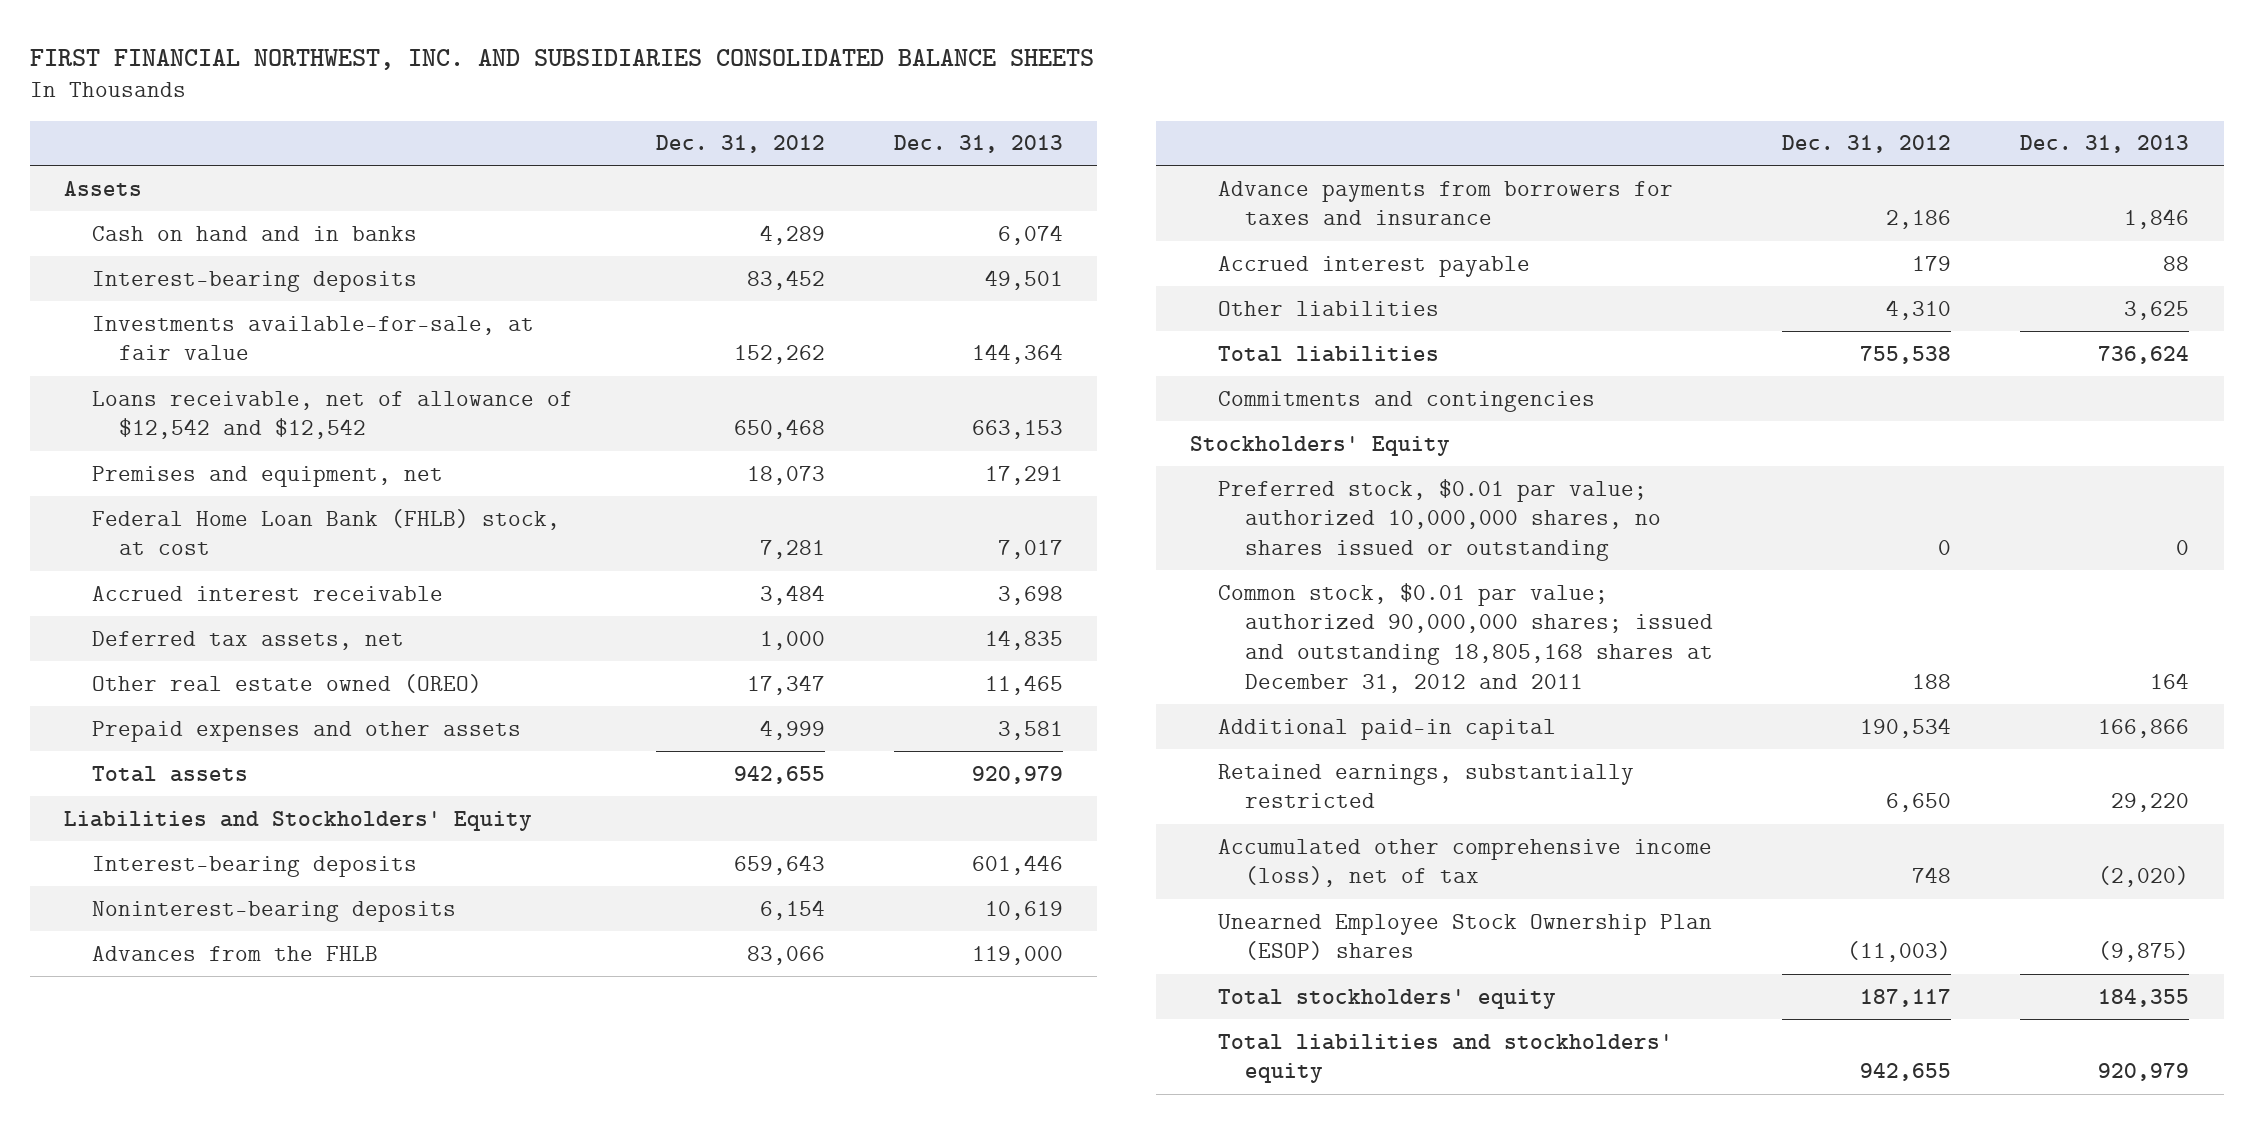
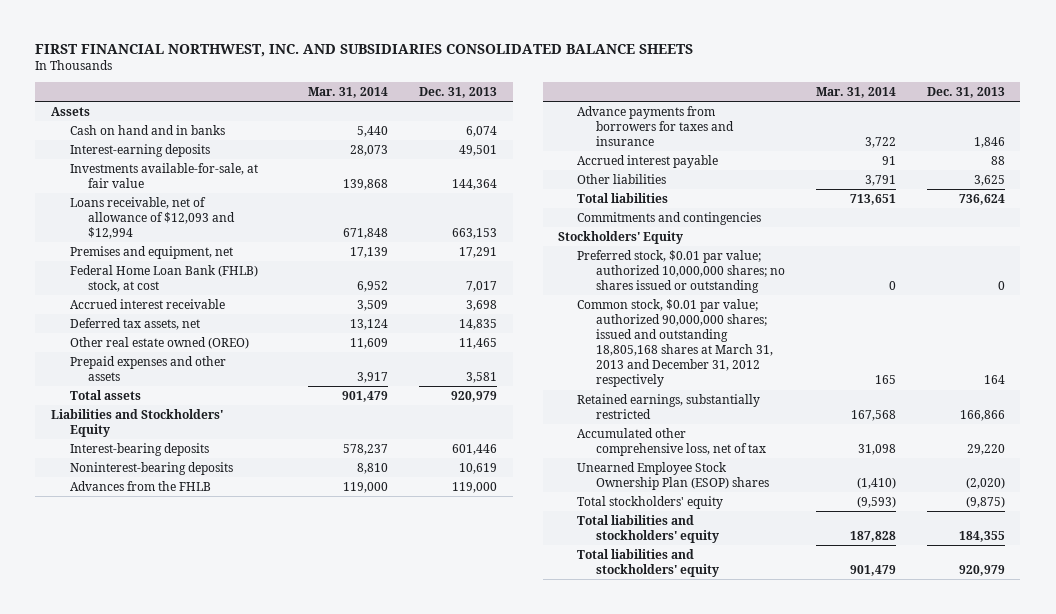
- | Dec. 31, 2012 | Dec. 31, 2013
+ | Mar. 31, 2014 | Dec. 31, 2013
- Interest-bearing deposits | 83,452 | 49,501
+ Interest-earning deposits | 28,073 | 49,501
- Loans receivable, net of allowance of $12,542 and $12,542 | 650,468 | 663,153
+ Loans receivable, net of allowance of $12,093 and $12,994 | 671,848 | 663,153
- Preferred stock, $0.01 par value; authorized 10,000,000 shares, no shares issued or outstanding | 0 | 0
- Common stock, $0.01 par value; authorized 90,000,000 shares; issued and outstanding 18,805,168 shares at December 31, 2012 and 2011 | 188 | 164
- Additional paid-in capital | 190,534 | 166,866
- Retained earnings, substantially restricted | 6,650 | 29,220
- Accumulated other comprehensive income (loss), net of tax | 748 | (2,020)
- Unearned Employee Stock Ownership Plan (ESOP) shares | (11,003) | (9,875)
- Total stockholders' equity | 187,117 | 184,355
+ Preferred stock, $0.01 par value; authorized 10,000,000 shares; no shares issued or outstanding | 0 | 0
+ Common stock, $0.01 par value; authorized 90,000,000 shares; issued and outstanding 18,805,168 shares at March 31, 2013 and December 31, 2012 respectively | 165 | 164
+ Retained earnings, substantially restricted | 167,568 | 166,866
+ Accumulated other comprehensive loss, net of tax | 31,098 | 29,220
+ Unearned Employee Stock Ownership Plan (ESOP) shares | (1,410) | (2,020)
+ Total stockholders' equity | (9,593) | (9,875)
+ Total liabilities and stockholders' equity | 187,828 | 184,355

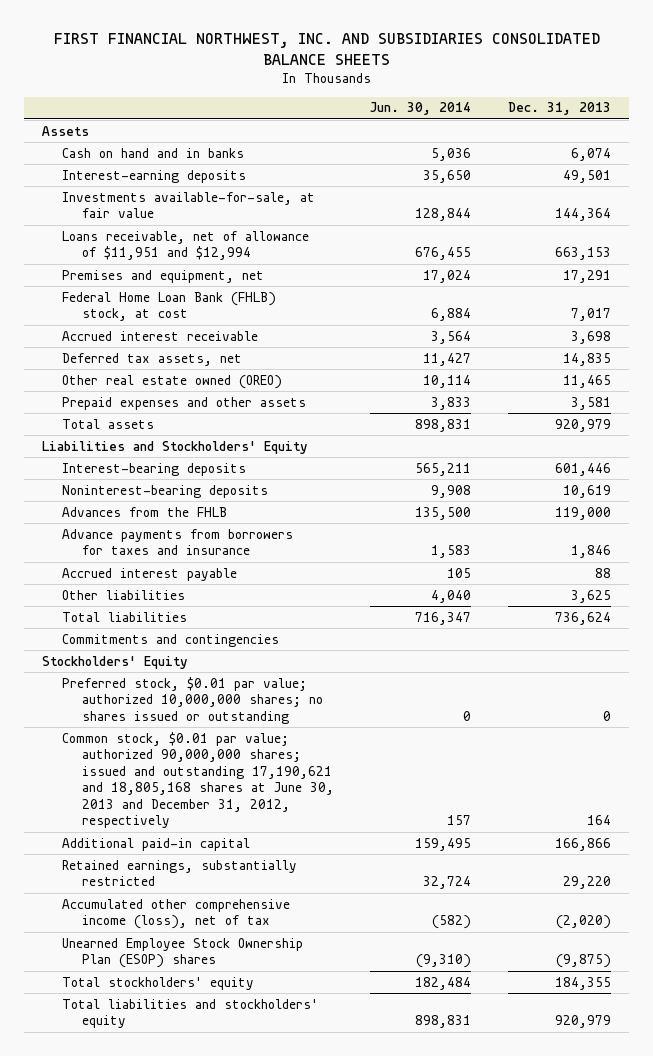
- | Mar. 31, 2014 | Dec. 31, 2013
+ | Jun. 30, 2014 | Dec. 31, 2013
- Loans receivable, net of allowance of $12,093 and $12,994 | 671,848 | 663,153
+ Loans receivable, net of allowance of $11,951 and $12,994 | 676,455 | 663,153
- Common stock, $0.01 par value; authorized 90,000,000 shares; issued and outstanding 18,805,168 shares at March 31, 2013 and December 31, 2012 respectively | 165 | 164
- Retained earnings, substantially restricted | 167,568 | 166,866
- Accumulated other comprehensive loss, net of tax | 31,098 | 29,220
- Unearned Employee Stock Ownership Plan (ESOP) shares | (1,410) | (2,020)
- Total stockholders' equity | (9,593) | (9,875)
- Total liabilities and stockholders' equity | 187,828 | 184,355
+ Common stock, $0.01 par value; authorized 90,000,000 shares; issued and outstanding 17,190,621 and 18,805,168 shares at June 30, 2013 and December 31, 2012, respectively | 157 | 164
+ Additional paid-in capital | 159,495 | 166,866
+ Retained earnings, substantially restricted | 32,724 | 29,220
+ Accumulated other comprehensive income (loss), net of tax | (582) | (2,020)
+ Unearned Employee Stock Ownership Plan (ESOP) shares | (9,310) | (9,875)
+ Total stockholders' equity | 182,484 | 184,355

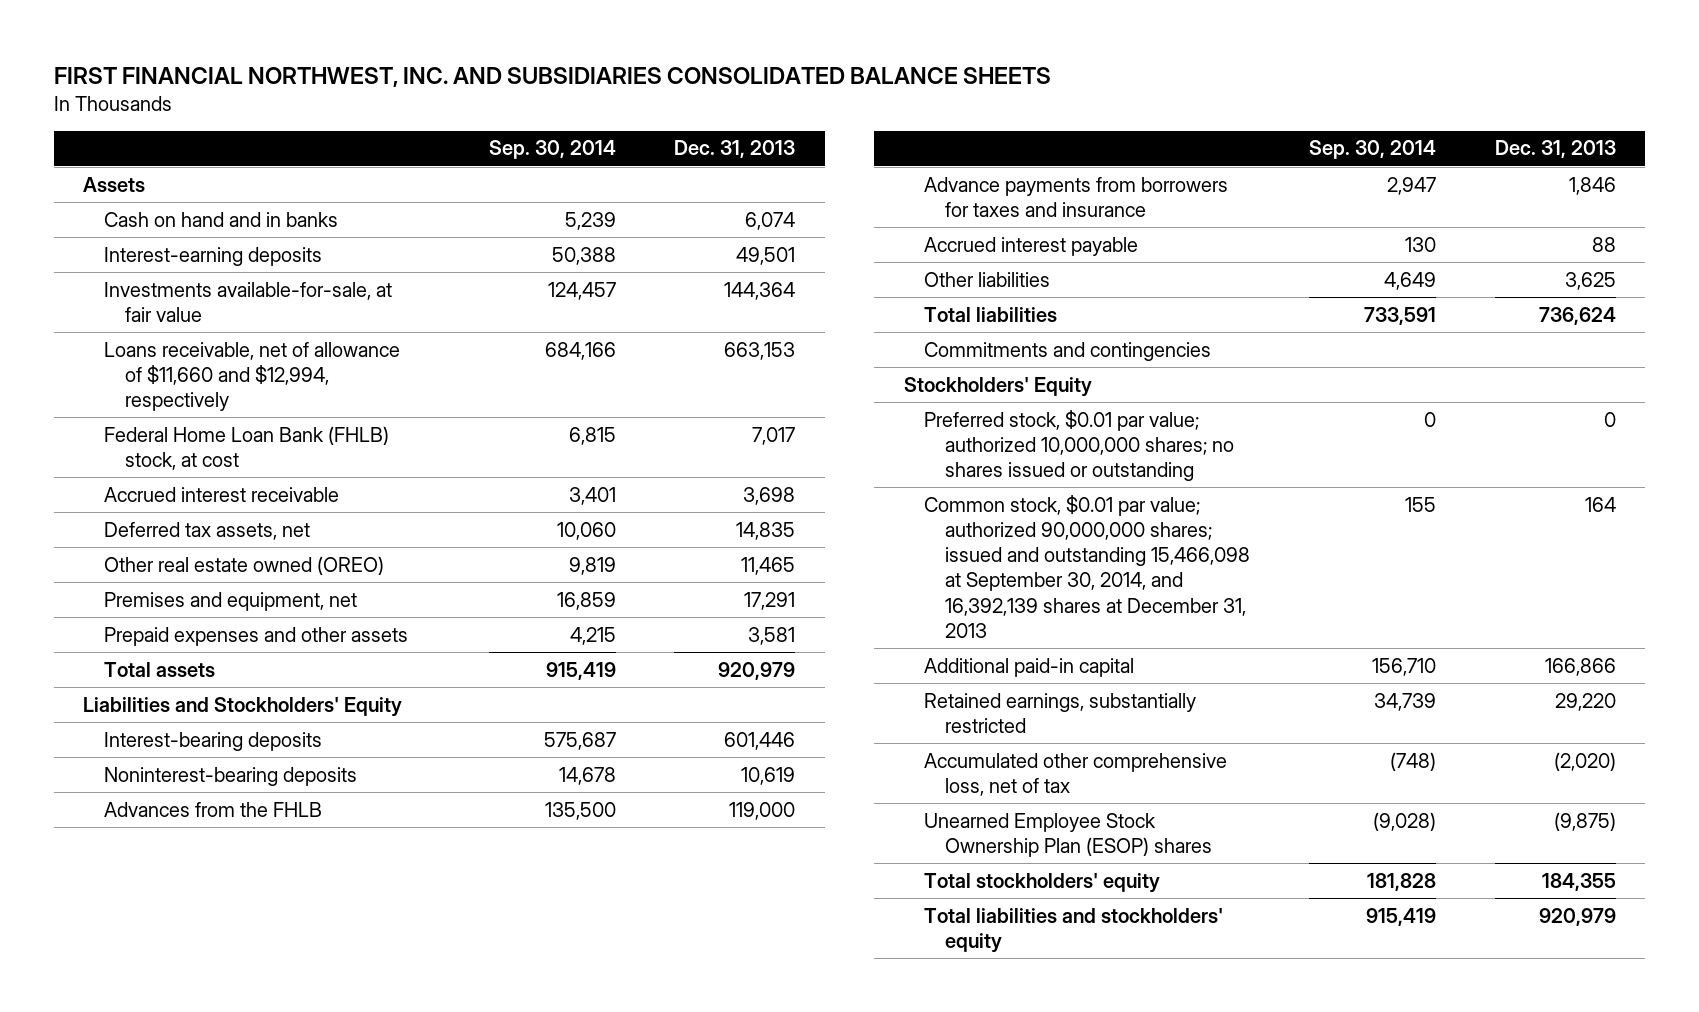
- | Jun. 30, 2014 | Dec. 31, 2013
+ | Sep. 30, 2014 | Dec. 31, 2013
- Loans receivable, net of allowance of $11,951 and $12,994 | 676,455 | 663,153
+ Loans receivable, net of allowance of $11,660 and $12,994, respectively | 684,166 | 663,153
moved down: Premises and equipment, net | 16,859 | 17,291
- Common stock, $0.01 par value; authorized 90,000,000 shares; issued and outstanding 17,190,621 and 18,805,168 shares at June 30, 2013 and December 31, 2012, respectively | 157 | 164
+ Common stock, $0.01 par value; authorized 90,000,000 shares; issued and outstanding 15,466,098 at September 30, 2014, and 16,392,139 shares at December 31, 2013 | 155 | 164
- Accumulated other comprehensive income (loss), net of tax | (582) | (2,020)
+ Accumulated other comprehensive loss, net of tax | (748) | (2,020)

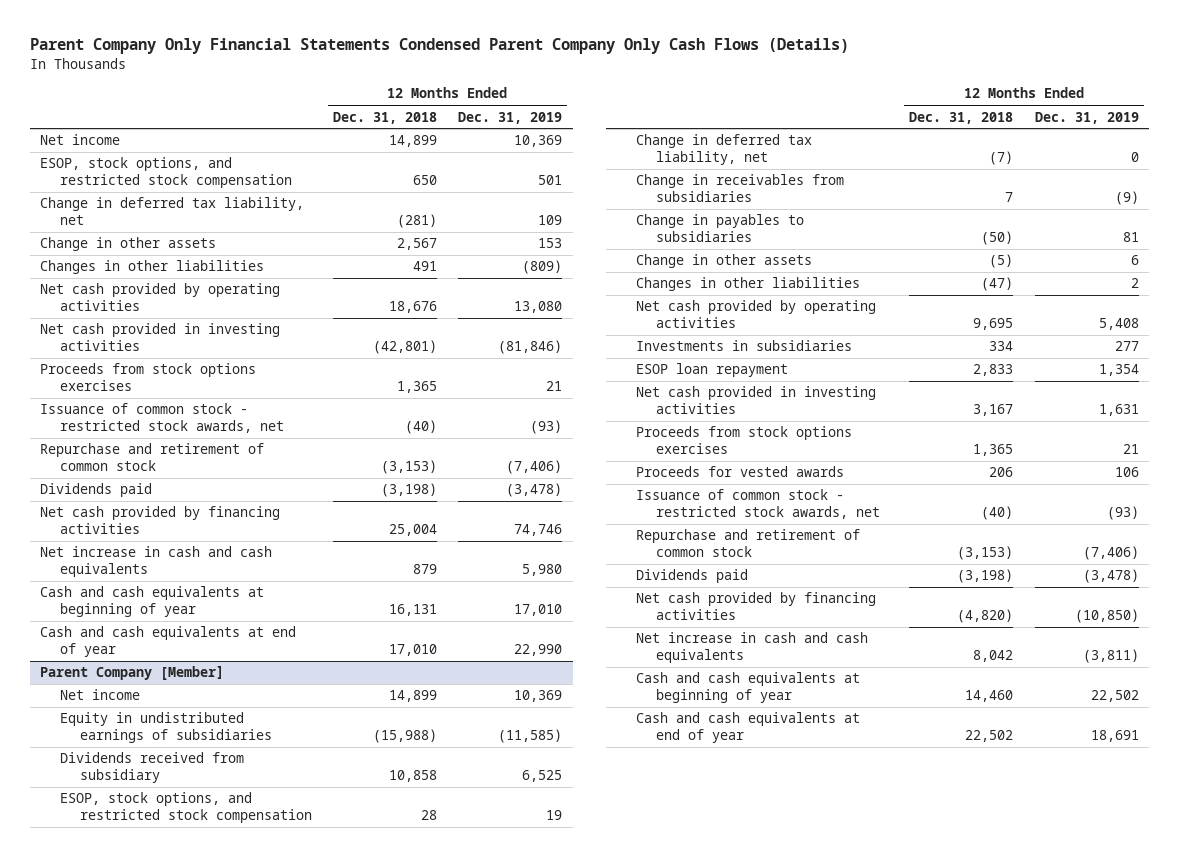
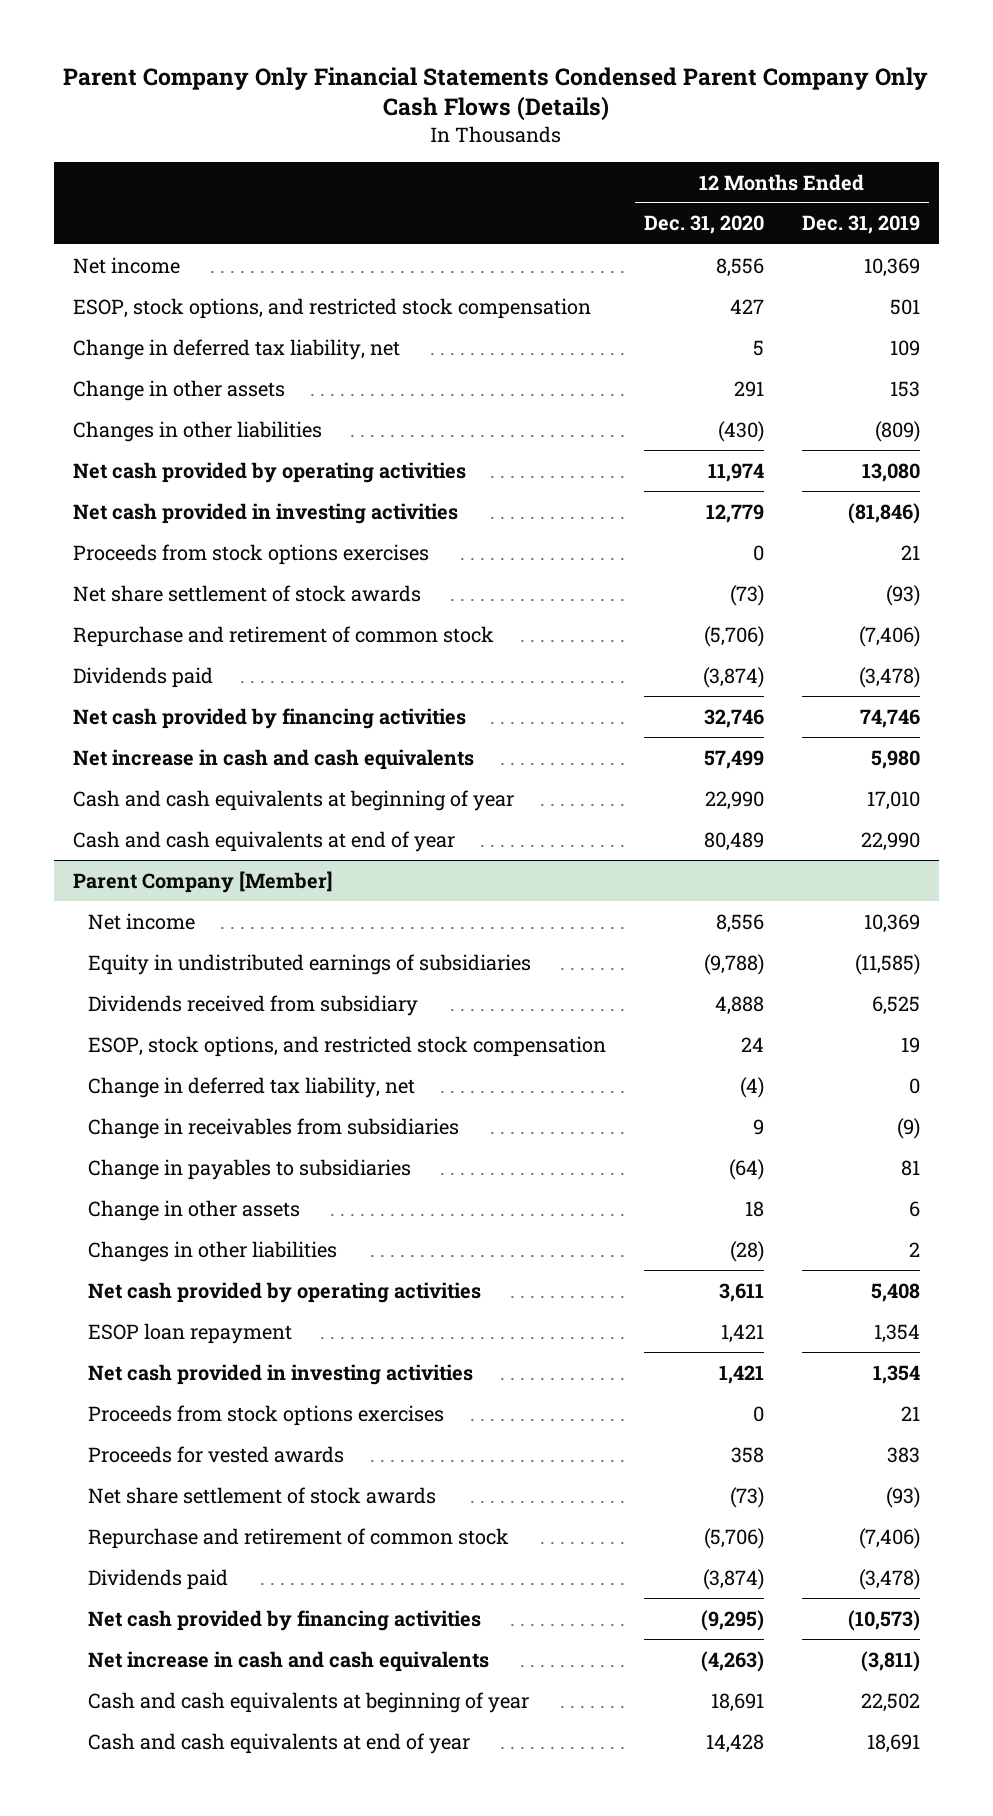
- | 12 Months Ended Dec. 31, 2018 | 12 Months Ended Dec. 31, 2019
+ | 12 Months Ended Dec. 31, 2020 | 12 Months Ended Dec. 31, 2019
- Issuance of common stock - restricted stock awards, net | (40) | (93)
+ Net share settlement of stock awards | (73) | (93)
@ Parent Company [Member]
- Investments in subsidiaries | 334 | 277
- Net cash provided in investing activities | 3,167 | 1,631
+ Net cash provided in investing activities | 1,421 | 1,354
- Proceeds for vested awards | 206 | 106
- Issuance of common stock - restricted stock awards, net | (40) | (93)
+ Proceeds for vested awards | 358 | 383
+ Net share settlement of stock awards | (73) | (93)
- Net cash provided by financing activities | (4,820) | (10,850)
+ Net cash provided by financing activities | (9,295) | (10,573)

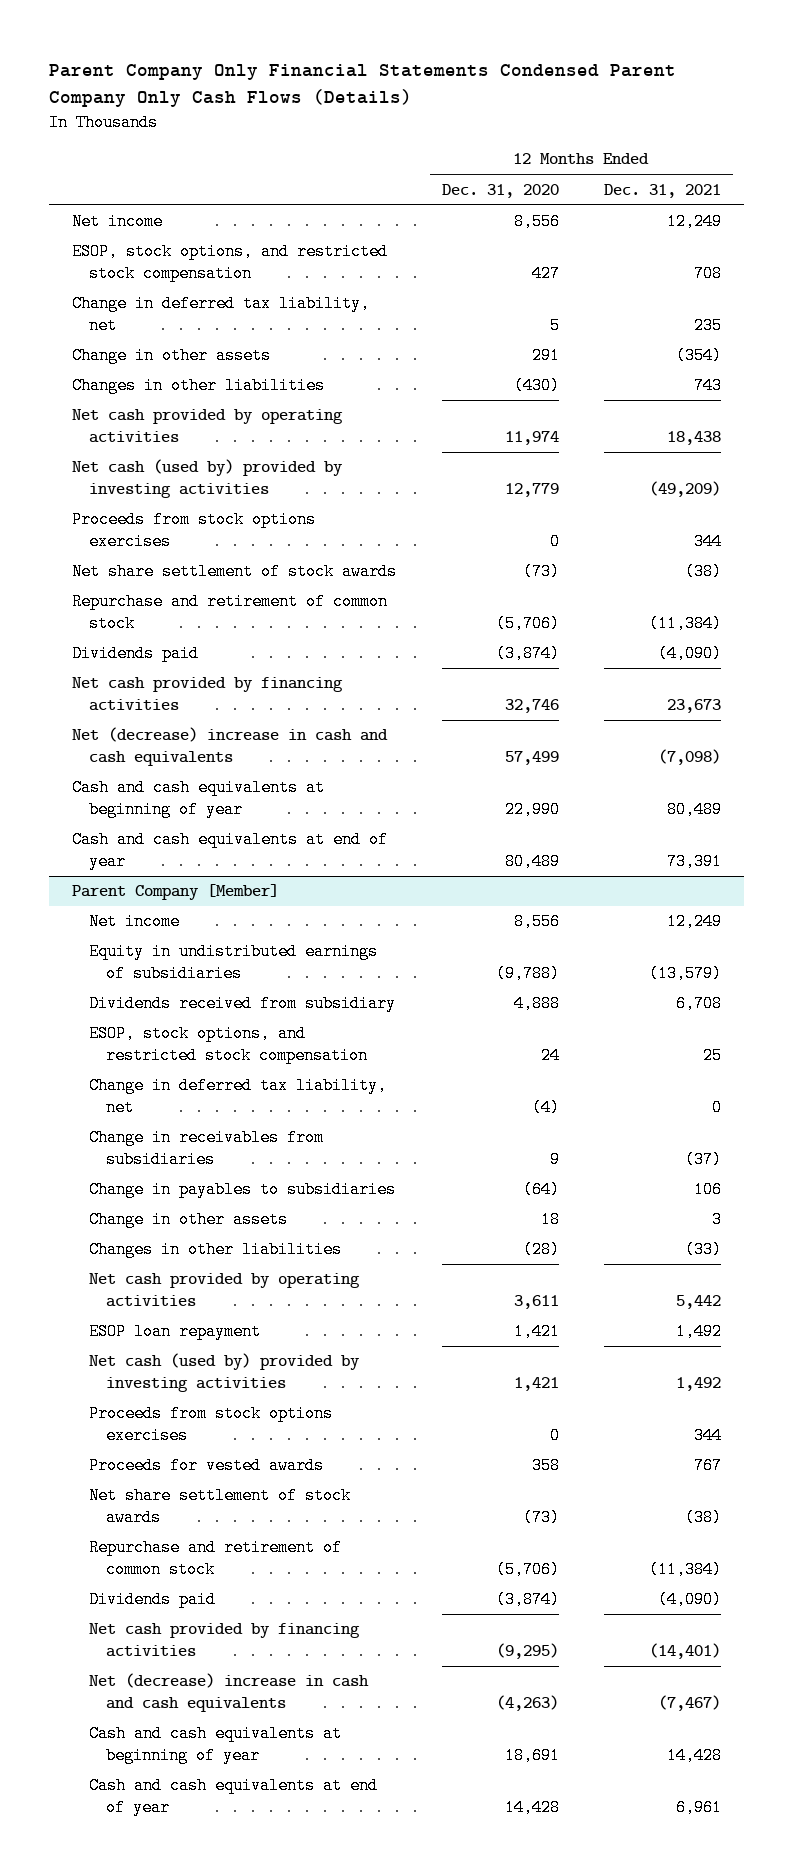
- | 12 Months Ended Dec. 31, 2020 | 12 Months Ended Dec. 31, 2019
+ | 12 Months Ended Dec. 31, 2020 | 12 Months Ended Dec. 31, 2021
- Net cash provided in investing activities | 12,779 | (81,846)
+ Net cash (used by) provided by investing activities | 12,779 | (49,209)
- Net increase in cash and cash equivalents | 57,499 | 5,980
+ Net (decrease) increase in cash and cash equivalents | 57,499 | (7,098)
@ Parent Company [Member]
- Net cash provided in investing activities | 1,421 | 1,354
+ Net cash (used by) provided by investing activities | 1,421 | 1,492
- Net increase in cash and cash equivalents | (4,263) | (3,811)
+ Net (decrease) increase in cash and cash equivalents | (4,263) | (7,467)

